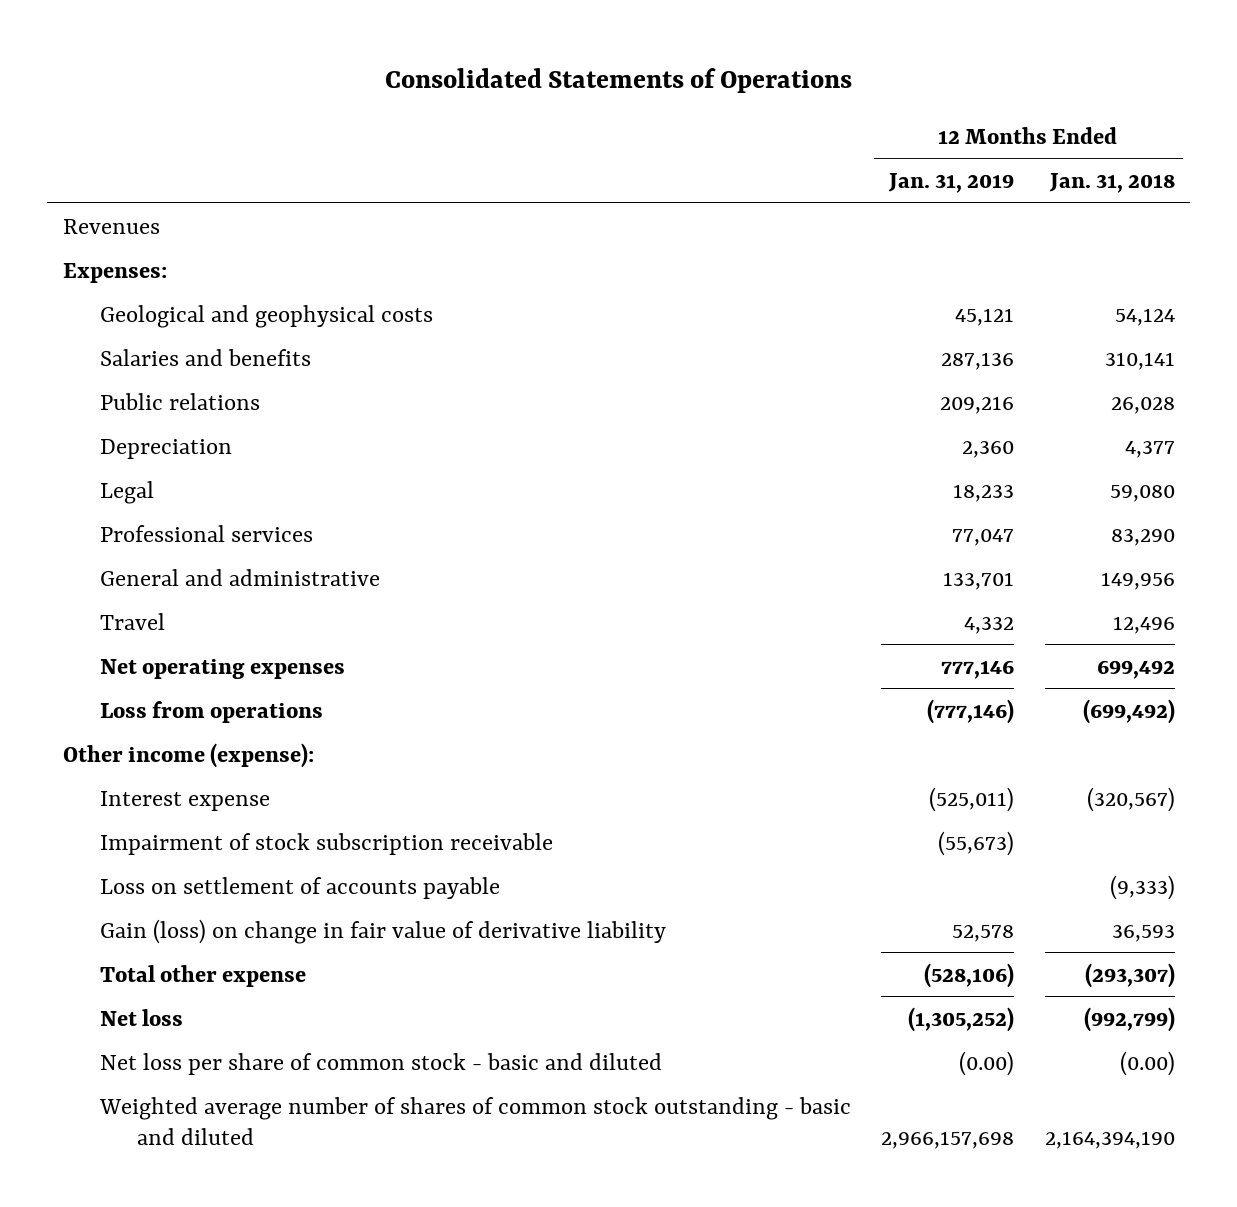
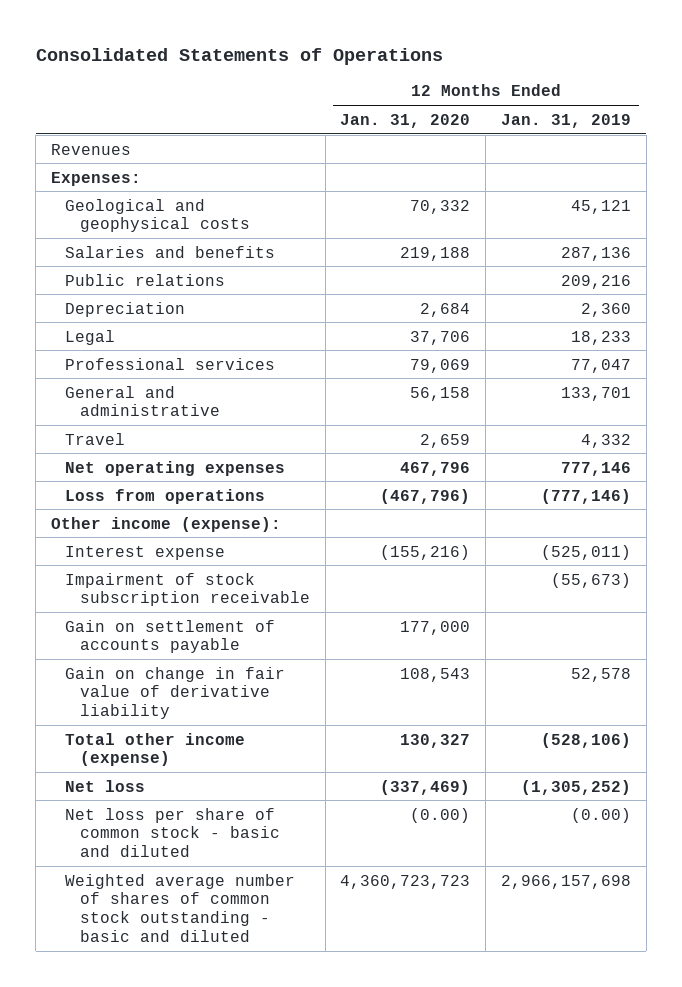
- | 12 Months Ended Jan. 31, 2019 | 12 Months Ended Jan. 31, 2018
+ | 12 Months Ended Jan. 31, 2020 | 12 Months Ended Jan. 31, 2019
- Loss on settlement of accounts payable | | (9,333)
- Gain (loss) on change in fair value of derivative liability | 52,578 | 36,593
- Total other expense | (528,106) | (293,307)
+ Gain on settlement of accounts payable | 177,000 |
+ Gain on change in fair value of derivative liability | 108,543 | 52,578
+ Total other income (expense) | 130,327 | (528,106)

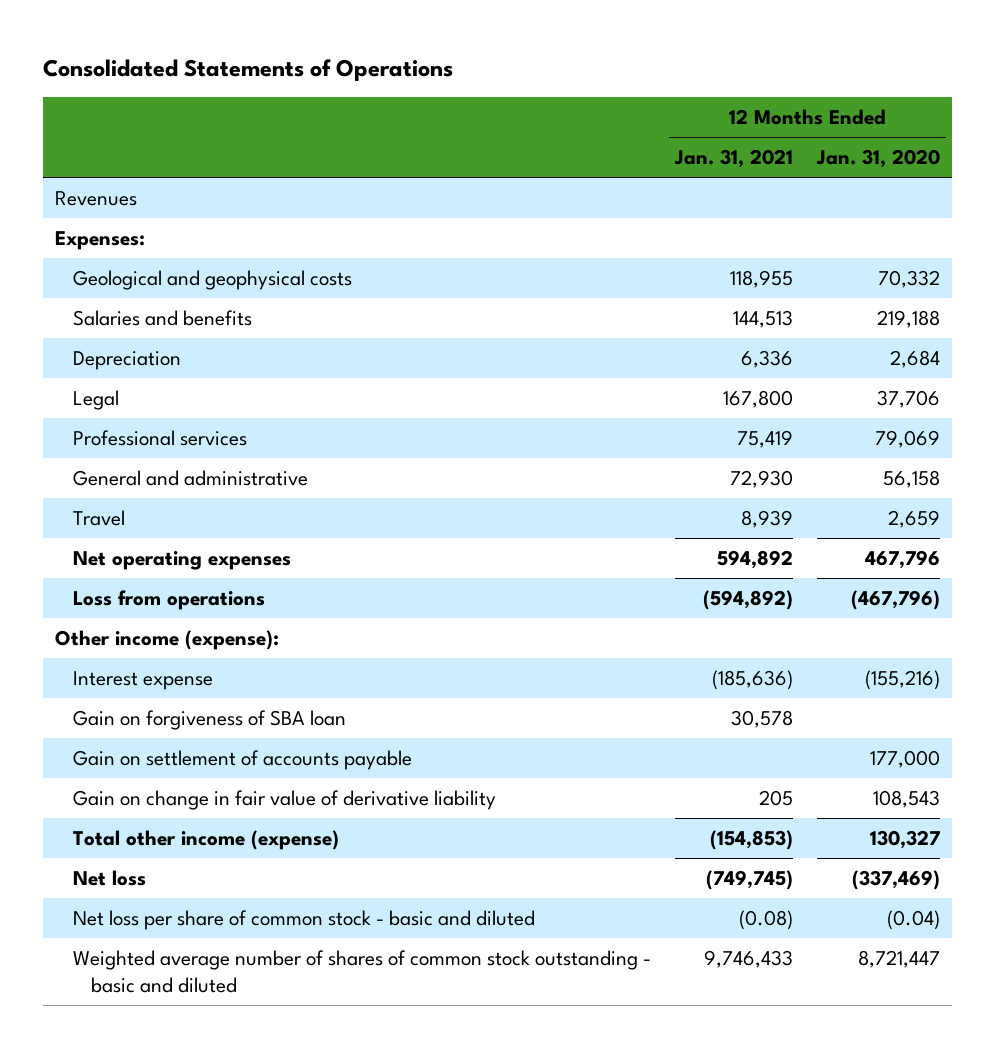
- | 12 Months Ended Jan. 31, 2020 | 12 Months Ended Jan. 31, 2019
+ | 12 Months Ended Jan. 31, 2021 | 12 Months Ended Jan. 31, 2020
- Public relations | | 209,216
- Impairment of stock subscription receivable | | (55,673)
+ Gain on forgiveness of SBA loan | 30,578 |
- Net loss per share of common stock - basic and diluted | (0.00) | (0.00)
- Weighted average number of shares of common stock outstanding - basic and diluted | 4,360,723,723 | 2,966,157,698
+ Net loss per share of common stock - basic and diluted | (0.08) | (0.04)
+ Weighted average number of shares of common stock outstanding - basic and diluted | 9,746,433 | 8,721,447

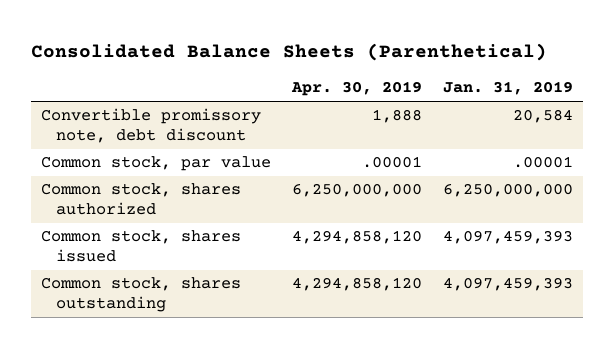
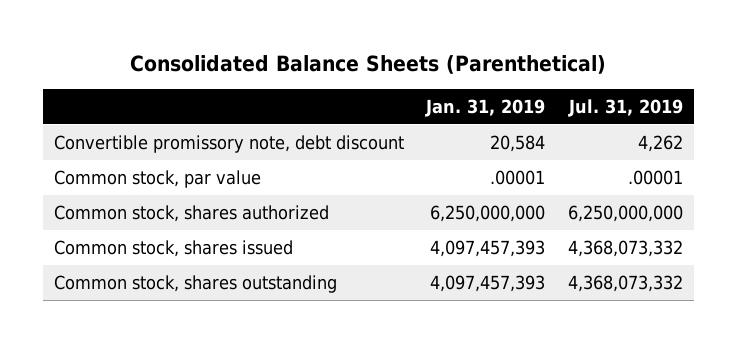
- | Apr. 30, 2019 | Jan. 31, 2019
+ | Jan. 31, 2019 | Jul. 31, 2019
- Common stock, shares issued | 4,294,858,120 | 4,097,459,393
- Common stock, shares outstanding | 4,294,858,120 | 4,097,459,393
+ Common stock, shares issued | 4,097,457,393 | 4,368,073,332
+ Common stock, shares outstanding | 4,097,457,393 | 4,368,073,332

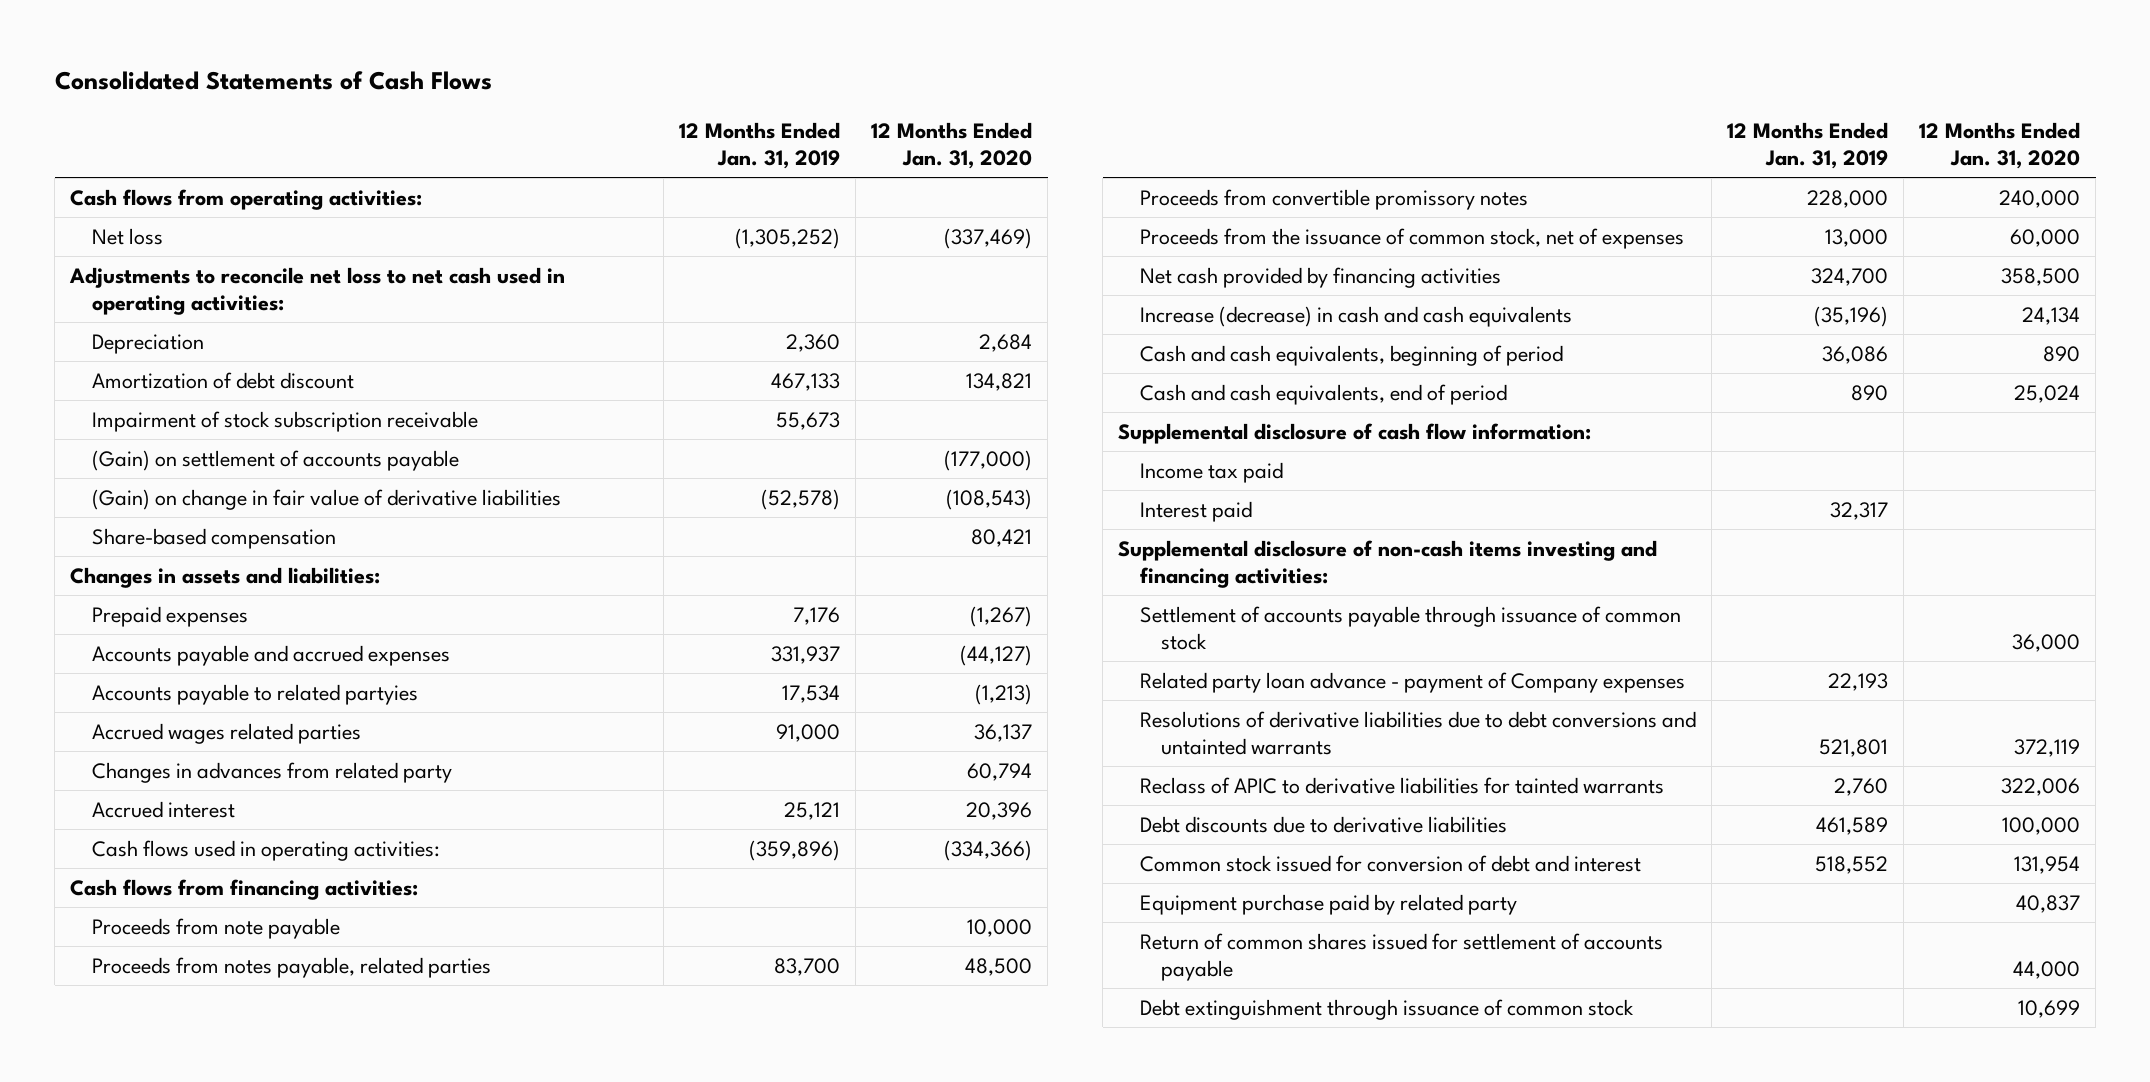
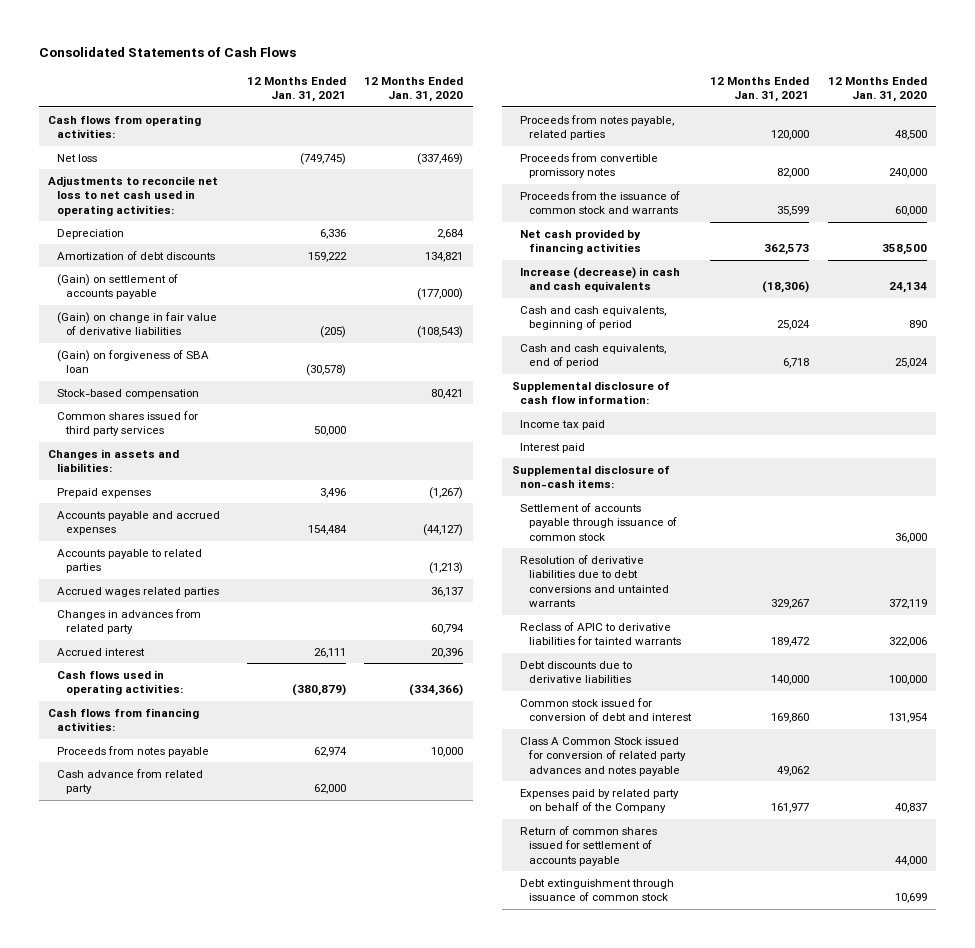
- | 12 Months Ended Jan. 31, 2019 | 12 Months Ended Jan. 31, 2020
+ | 12 Months Ended Jan. 31, 2021 | 12 Months Ended Jan. 31, 2020
- Amortization of debt discount | 467,133 | 134,821
- Impairment of stock subscription receivable | 55,673 |
+ Amortization of debt discounts | 159,222 | 134,821
- Share-based compensation | | 80,421
+ (Gain) on forgiveness of SBA loan | (30,578) |
+ Stock-based compensation | | 80,421
+ Common shares issued for third party services | 50,000 |
- Accounts payable to related partyies | 17,534 | (1,213)
+ Accounts payable to related parties | | (1,213)
- Proceeds from note payable | | 10,000
+ Proceeds from notes payable | 62,974 | 10,000
+ Cash advance from related party | 62,000 |
- Proceeds from the issuance of common stock, net of expenses | 13,000 | 60,000
+ Proceeds from the issuance of common stock and warrants | 35,599 | 60,000
- Supplemental disclosure of non-cash items investing and financing activities:
+ Supplemental disclosure of non-cash items:
- Related party loan advance - payment of Company expenses | 22,193 |
- Resolutions of derivative liabilities due to debt conversions and untainted warrants | 521,801 | 372,119
+ Resolution of derivative liabilities due to debt conversions and untainted warrants | 329,267 | 372,119
- Equipment purchase paid by related party | | 40,837
+ Class A Common Stock issued for conversion of related party advances and notes payable | 49,062 |
+ Expenses paid by related party on behalf of the Company | 161,977 | 40,837

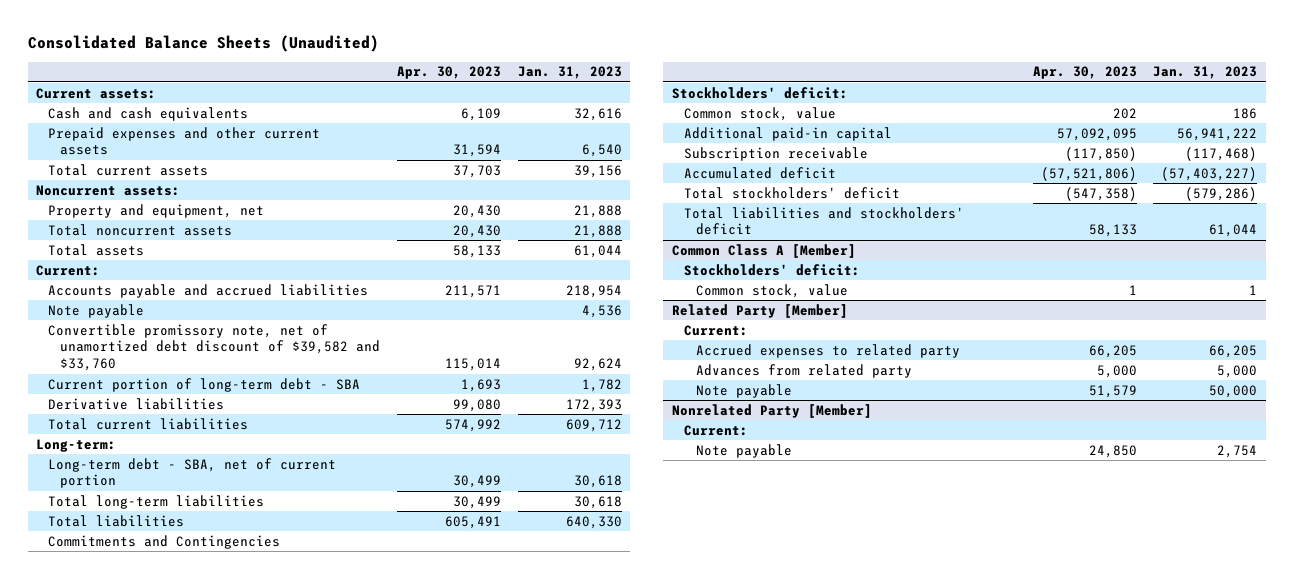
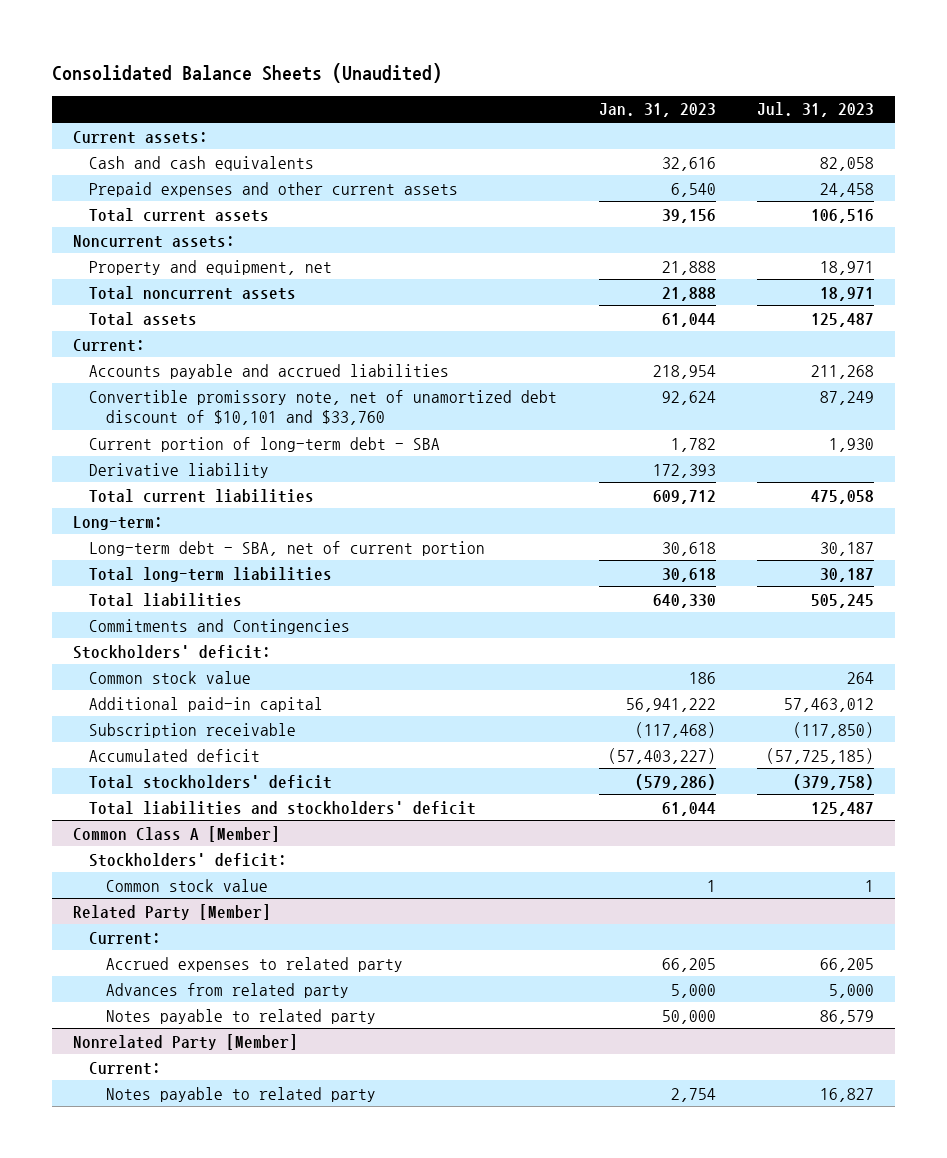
- | Apr. 30, 2023 | Jan. 31, 2023
+ | Jan. 31, 2023 | Jul. 31, 2023
- Note payable | | 4,536
- Convertible promissory note, net of unamortized debt discount of $39,582 and $33,760 | 115,014 | 92,624
+ Convertible promissory note, net of unamortized debt discount of $10,101 and $33,760 | 92,624 | 87,249
- Derivative liabilities | 99,080 | 172,393
+ Derivative liability | 172,393 |
- Common stock, value | 202 | 186
+ Common stock value | 186 | 264
@ Common Class A [Member]
- Common stock, value | 1 | 1
+ Common stock value | 1 | 1
@ Related Party [Member]
- Note payable | 51,579 | 50,000
+ Notes payable to related party | 50,000 | 86,579
@ Nonrelated Party [Member]
- Note payable | 24,850 | 2,754
+ Notes payable to related party | 2,754 | 16,827

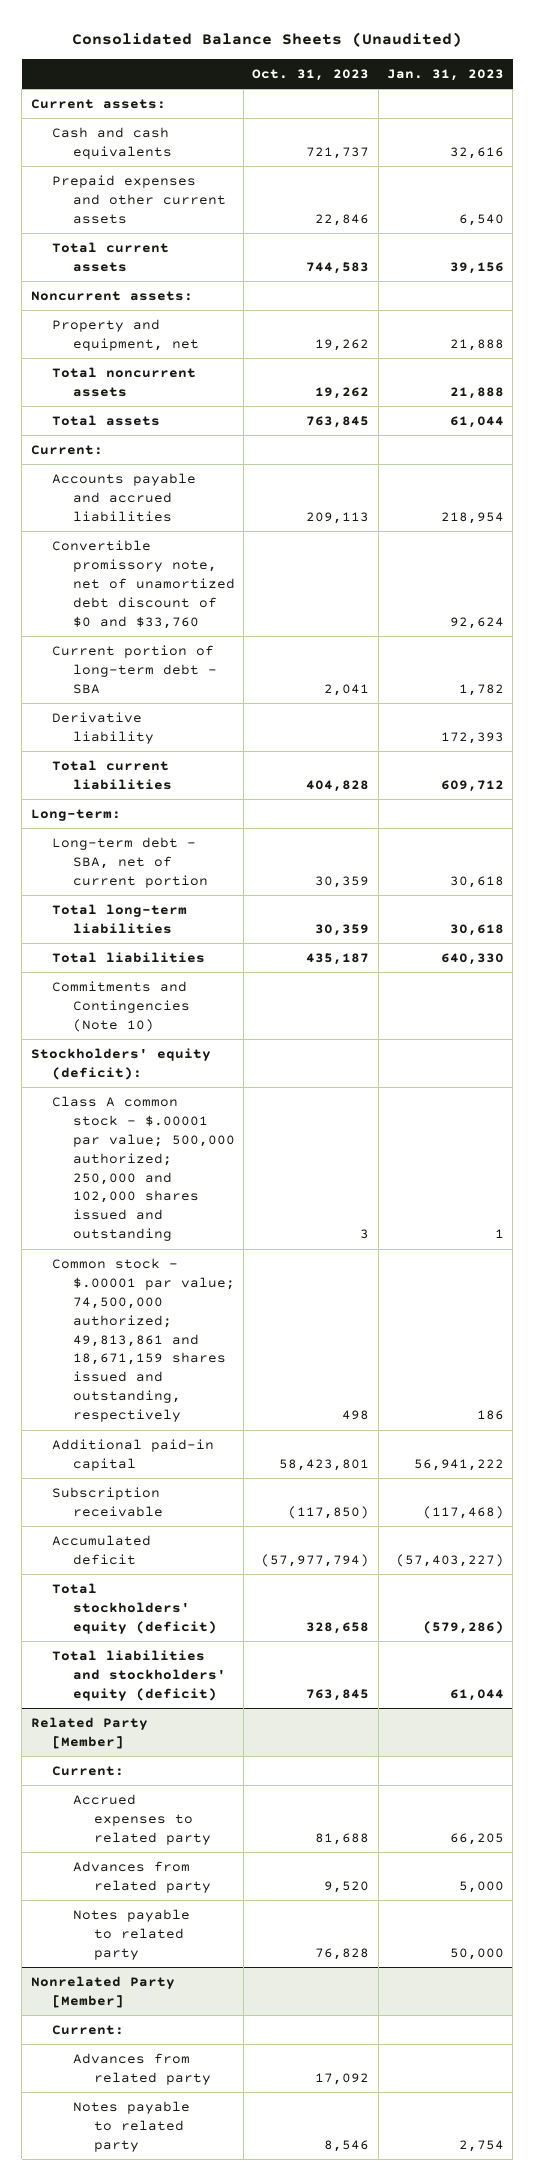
- | Jan. 31, 2023 | Jul. 31, 2023
+ | Oct. 31, 2023 | Jan. 31, 2023
- Convertible promissory note, net of unamortized debt discount of $10,101 and $33,760 | 92,624 | 87,249
+ Convertible promissory note, net of unamortized debt discount of $0 and $33,760 | | 92,624
- Commitments and Contingencies
- Stockholders' deficit:
- Common stock value | 186 | 264
+ Commitments and Contingencies (Note 10)
+ Stockholders' equity (deficit):
+ Class A common stock - $.00001 par value; 500,000 authorized; 250,000 and 102,000 shares issued and outstanding | 3 | 1
+ Common stock - $.00001 par value; 74,500,000 authorized; 49,813,861 and 18,671,159 shares issued and outstanding, respectively | 498 | 186
- Total stockholders' deficit | (579,286) | (379,758)
- Total liabilities and stockholders' deficit | 61,044 | 125,487
- Common Class A [Member]
- Stockholders' deficit:
- Common stock value | 1 | 1
+ Total stockholders' equity (deficit) | 328,658 | (579,286)
+ Total liabilities and stockholders' equity (deficit) | 763,845 | 61,044
@ Nonrelated Party [Member]
+ Advances from related party | 17,092 |

